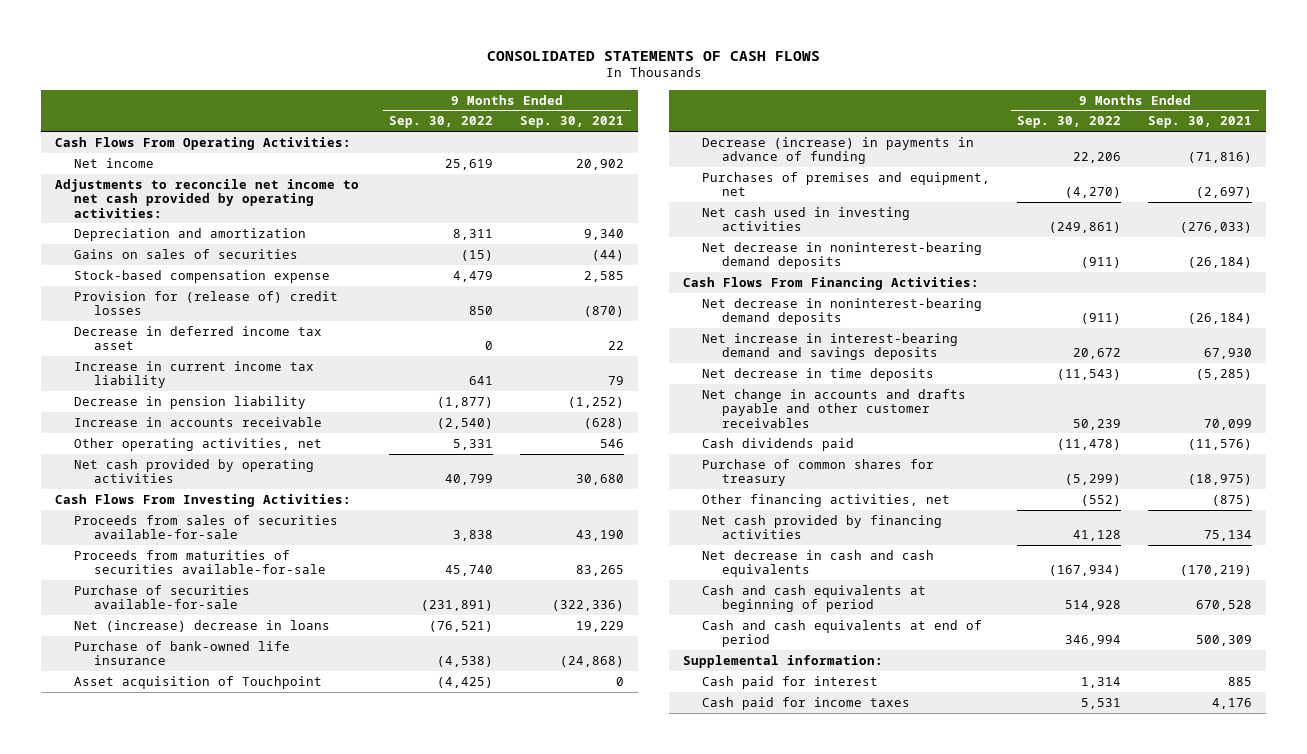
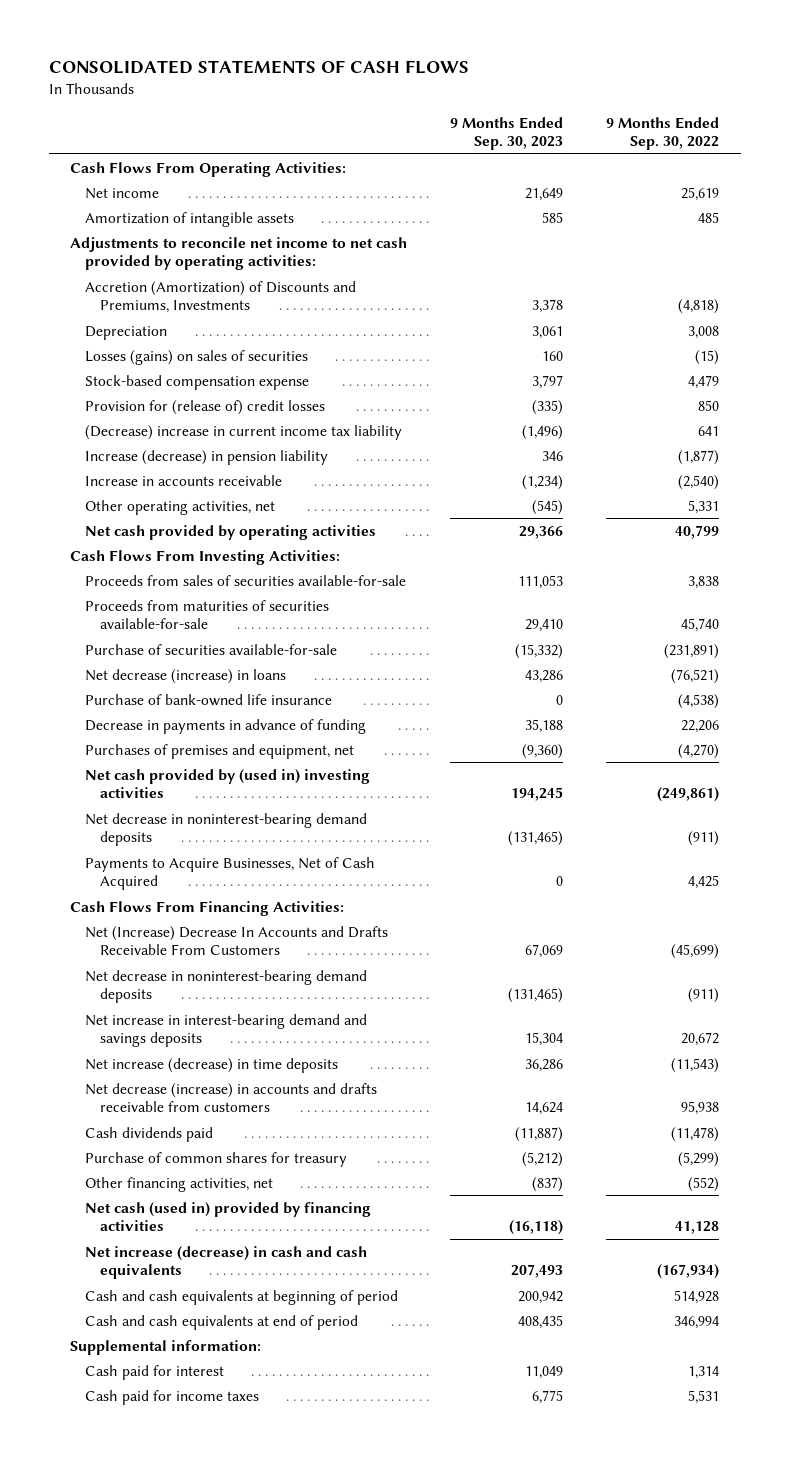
- | 9 Months Ended Sep. 30, 2022 | 9 Months Ended Sep. 30, 2021
+ | 9 Months Ended Sep. 30, 2023 | 9 Months Ended Sep. 30, 2022
+ Amortization of intangible assets | 585 | 485
- Depreciation and amortization | 8,311 | 9,340
- Gains on sales of securities | (15) | (44)
+ Accretion (Amortization) of Discounts and Premiums, Investments | 3,378 | (4,818)
+ Depreciation | 3,061 | 3,008
+ Losses (gains) on sales of securities | 160 | (15)
- Decrease in deferred income tax asset | 0 | 22
- Increase in current income tax liability | 641 | 79
- Decrease in pension liability | (1,877) | (1,252)
+ (Decrease) increase in current income tax liability | (1,496) | 641
+ Increase (decrease) in pension liability | 346 | (1,877)
- Net (increase) decrease in loans | (76,521) | 19,229
+ Net decrease (increase) in loans | 43,286 | (76,521)
- Asset acquisition of Touchpoint | (4,425) | 0
- Decrease (increase) in payments in advance of funding | 22,206 | (71,816)
+ Decrease in payments in advance of funding | 35,188 | 22,206
- Net cash used in investing activities | (249,861) | (276,033)
+ Net cash provided by (used in) investing activities | 194,245 | (249,861)
+ Payments to Acquire Businesses, Net of Cash Acquired | 0 | 4,425
+ Net (Increase) Decrease In Accounts and Drafts Receivable From Customers | 67,069 | (45,699)
- Net decrease in time deposits | (11,543) | (5,285)
- Net change in accounts and drafts payable and other customer receivables | 50,239 | 70,099
+ Net increase (decrease) in time deposits | 36,286 | (11,543)
+ Net decrease (increase) in accounts and drafts receivable from customers | 14,624 | 95,938
- Net cash provided by financing activities | 41,128 | 75,134
- Net decrease in cash and cash equivalents | (167,934) | (170,219)
+ Net cash (used in) provided by financing activities | (16,118) | 41,128
+ Net increase (decrease) in cash and cash equivalents | 207,493 | (167,934)

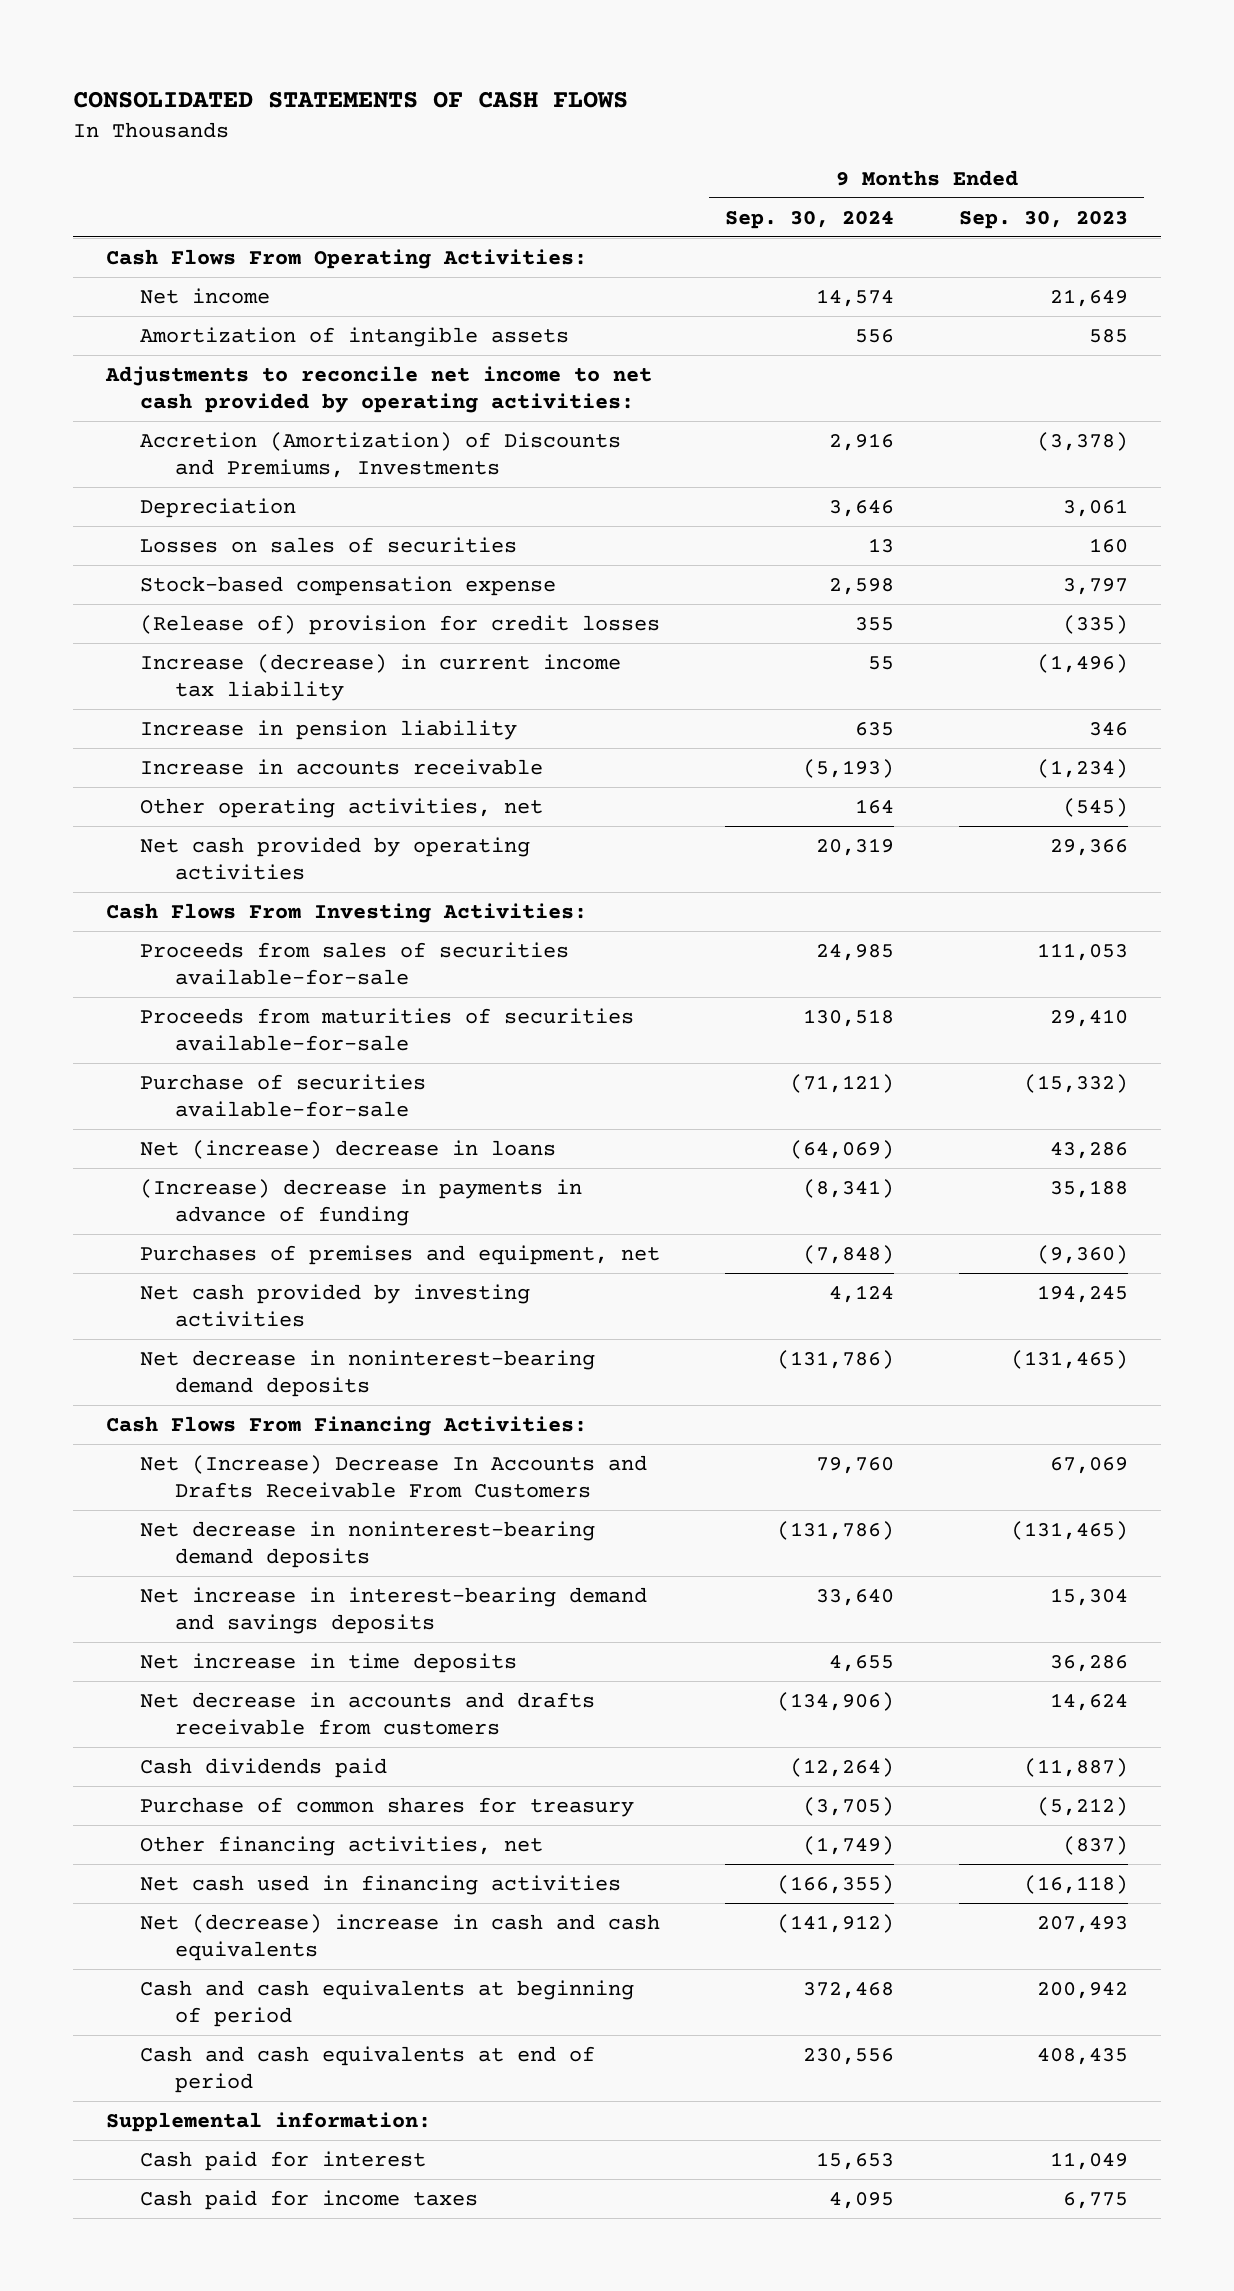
- | 9 Months Ended Sep. 30, 2023 | 9 Months Ended Sep. 30, 2022
+ | 9 Months Ended Sep. 30, 2024 | 9 Months Ended Sep. 30, 2023
- Accretion (Amortization) of Discounts and Premiums, Investments | 3,378 | (4,818)
+ Accretion (Amortization) of Discounts and Premiums, Investments | 2,916 | (3,378)
- Losses (gains) on sales of securities | 160 | (15)
+ Losses on sales of securities | 13 | 160
- Provision for (release of) credit losses | (335) | 850
- (Decrease) increase in current income tax liability | (1,496) | 641
- Increase (decrease) in pension liability | 346 | (1,877)
+ (Release of) provision for credit losses | 355 | (335)
+ Increase (decrease) in current income tax liability | 55 | (1,496)
+ Increase in pension liability | 635 | 346
- Net decrease (increase) in loans | 43,286 | (76,521)
- Purchase of bank-owned life insurance | 0 | (4,538)
- Decrease in payments in advance of funding | 35,188 | 22,206
+ Net (increase) decrease in loans | (64,069) | 43,286
+ (Increase) decrease in payments in advance of funding | (8,341) | 35,188
- Net cash provided by (used in) investing activities | 194,245 | (249,861)
+ Net cash provided by investing activities | 4,124 | 194,245
- Payments to Acquire Businesses, Net of Cash Acquired | 0 | 4,425
- Net increase (decrease) in time deposits | 36,286 | (11,543)
- Net decrease (increase) in accounts and drafts receivable from customers | 14,624 | 95,938
+ Net increase in time deposits | 4,655 | 36,286
+ Net decrease in accounts and drafts receivable from customers | (134,906) | 14,624
- Net cash (used in) provided by financing activities | (16,118) | 41,128
- Net increase (decrease) in cash and cash equivalents | 207,493 | (167,934)
+ Net cash used in financing activities | (166,355) | (16,118)
+ Net (decrease) increase in cash and cash equivalents | (141,912) | 207,493

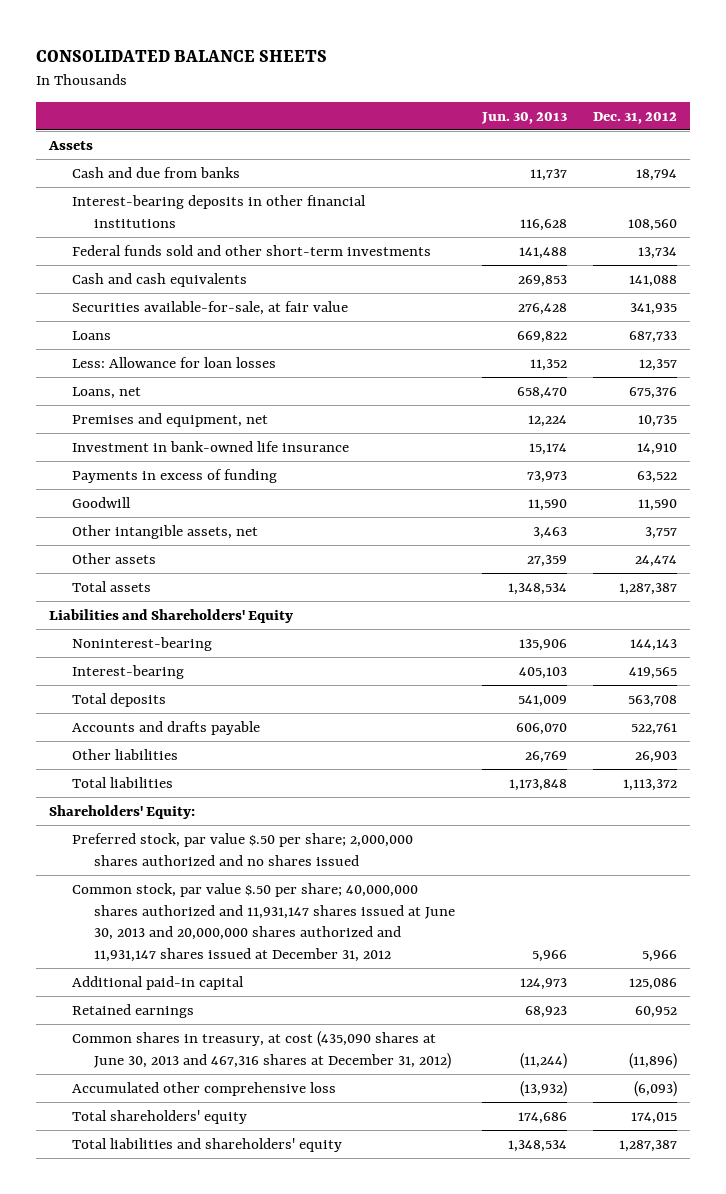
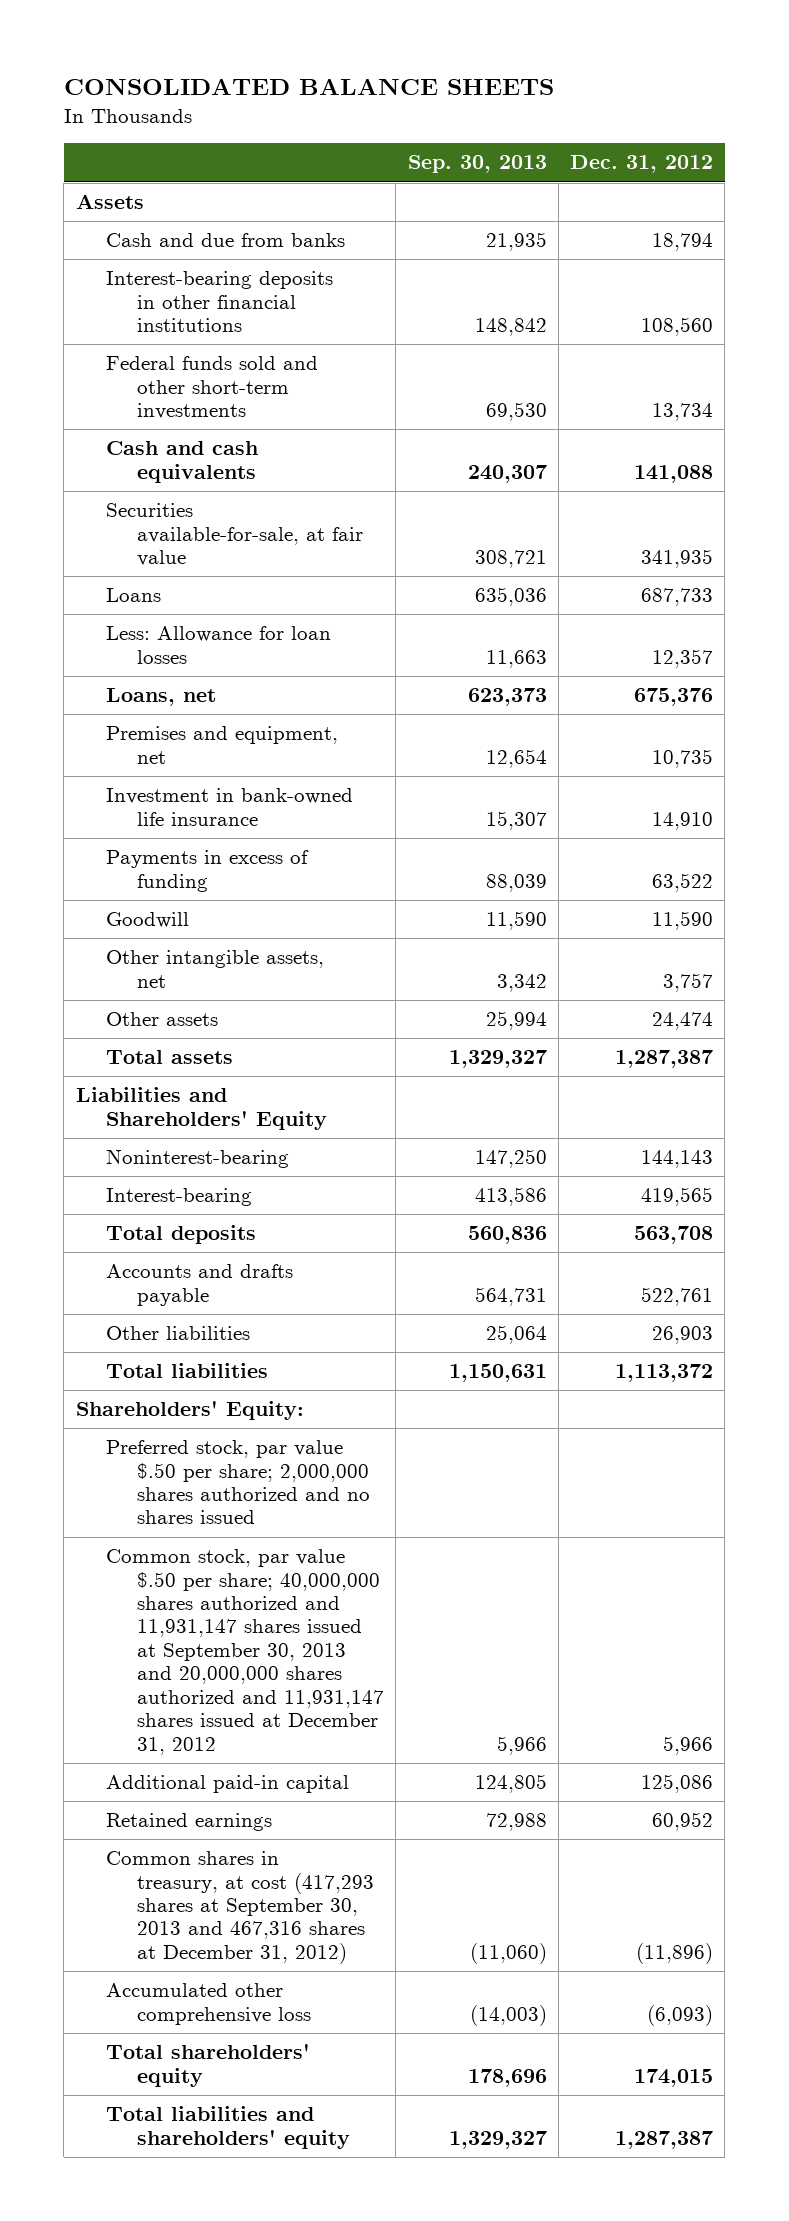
- | Jun. 30, 2013 | Dec. 31, 2012
+ | Sep. 30, 2013 | Dec. 31, 2012
- Common stock, par value $.50 per share; 40,000,000 shares authorized and 11,931,147 shares issued at June 30, 2013 and 20,000,000 shares authorized and 11,931,147 shares issued at December 31, 2012 | 5,966 | 5,966
+ Common stock, par value $.50 per share; 40,000,000 shares authorized and 11,931,147 shares issued at September 30, 2013 and 20,000,000 shares authorized and 11,931,147 shares issued at December 31, 2012 | 5,966 | 5,966
- Common shares in treasury, at cost (435,090 shares at June 30, 2013 and 467,316 shares at December 31, 2012) | (11,244) | (11,896)
+ Common shares in treasury, at cost (417,293 shares at September 30, 2013 and 467,316 shares at December 31, 2012) | (11,060) | (11,896)

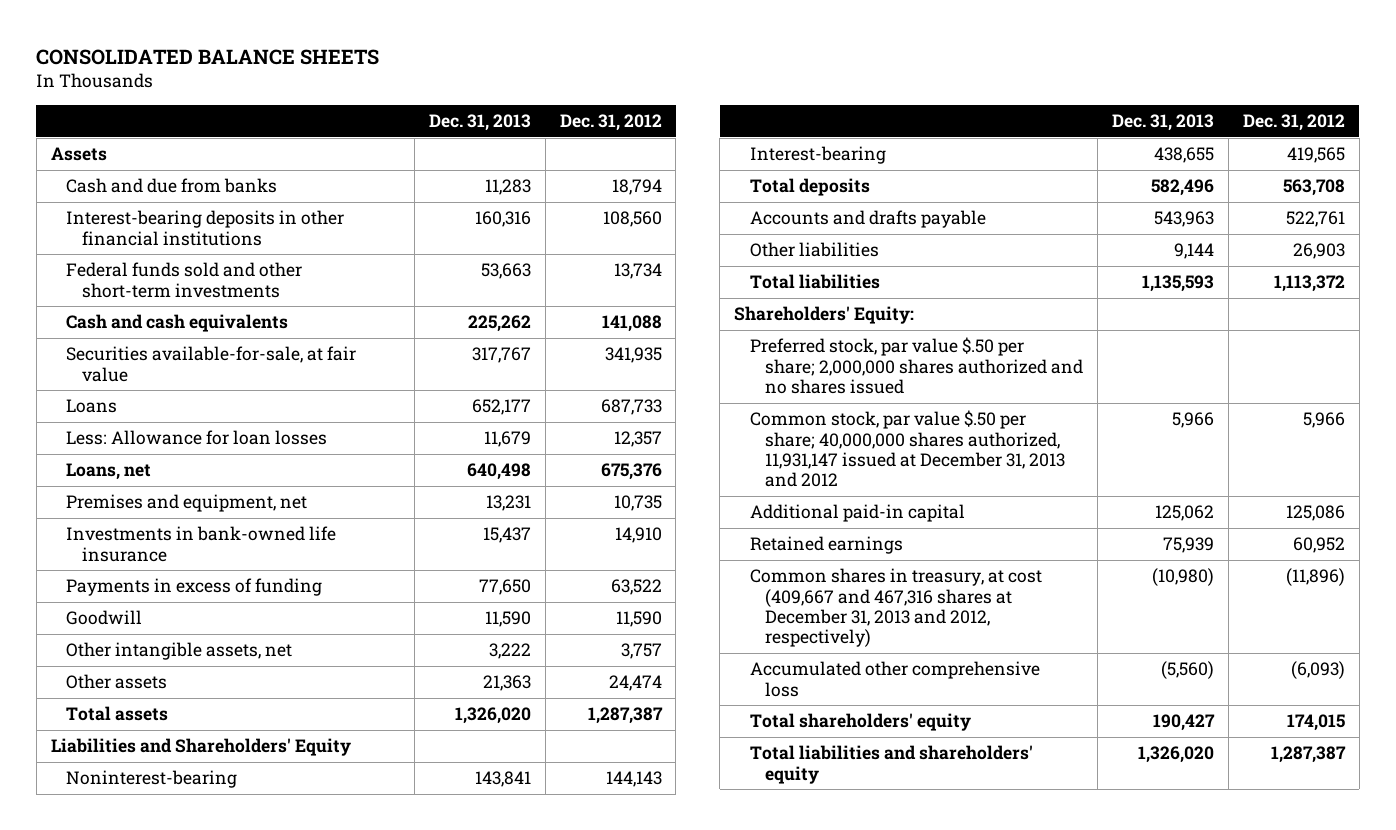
- | Sep. 30, 2013 | Dec. 31, 2012
+ | Dec. 31, 2013 | Dec. 31, 2012
- Investment in bank-owned life insurance | 15,307 | 14,910
+ Investments in bank-owned life insurance | 15,437 | 14,910
- Common stock, par value $.50 per share; 40,000,000 shares authorized and 11,931,147 shares issued at September 30, 2013 and 20,000,000 shares authorized and 11,931,147 shares issued at December 31, 2012 | 5,966 | 5,966
+ Common stock, par value $.50 per share; 40,000,000 shares authorized, 11,931,147 issued at December 31, 2013 and 2012 | 5,966 | 5,966
- Common shares in treasury, at cost (417,293 shares at September 30, 2013 and 467,316 shares at December 31, 2012) | (11,060) | (11,896)
+ Common shares in treasury, at cost (409,667 and 467,316 shares at December 31, 2013 and 2012, respectively) | (10,980) | (11,896)

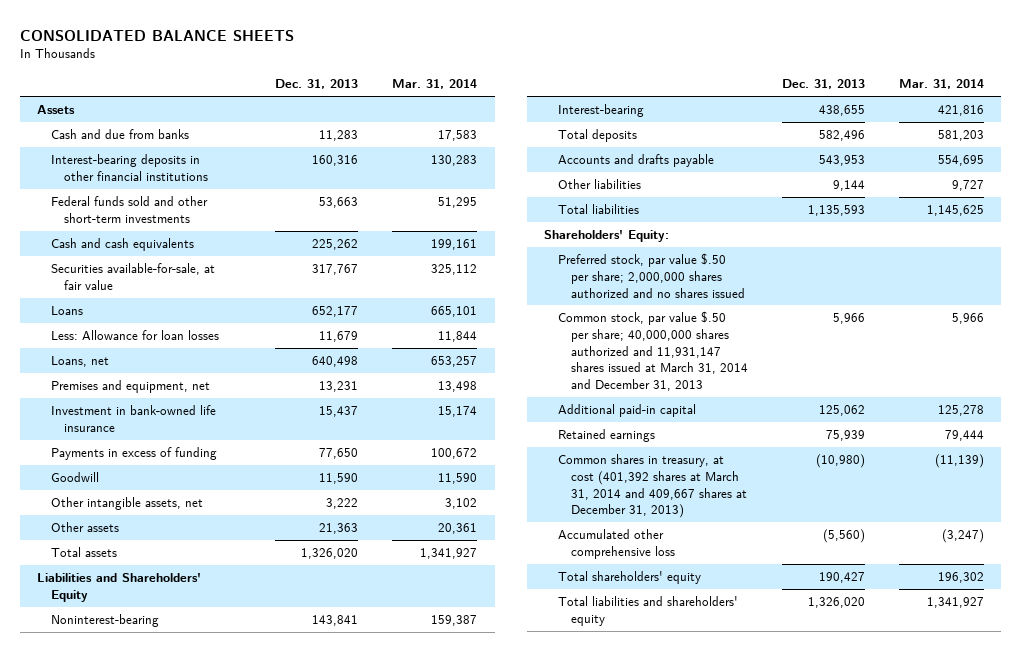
- | Dec. 31, 2013 | Dec. 31, 2012
+ | Dec. 31, 2013 | Mar. 31, 2014
- Investments in bank-owned life insurance | 15,437 | 14,910
+ Investment in bank-owned life insurance | 15,437 | 15,174
- Accounts and drafts payable | 543,963 | 522,761
+ Accounts and drafts payable | 543,953 | 554,695
- Common stock, par value $.50 per share; 40,000,000 shares authorized, 11,931,147 issued at December 31, 2013 and 2012 | 5,966 | 5,966
+ Common stock, par value $.50 per share; 40,000,000 shares authorized and 11,931,147 shares issued at March 31, 2014 and December 31, 2013 | 5,966 | 5,966
- Common shares in treasury, at cost (409,667 and 467,316 shares at December 31, 2013 and 2012, respectively) | (10,980) | (11,896)
+ Common shares in treasury, at cost (401,392 shares at March 31, 2014 and 409,667 shares at December 31, 2013) | (10,980) | (11,139)

